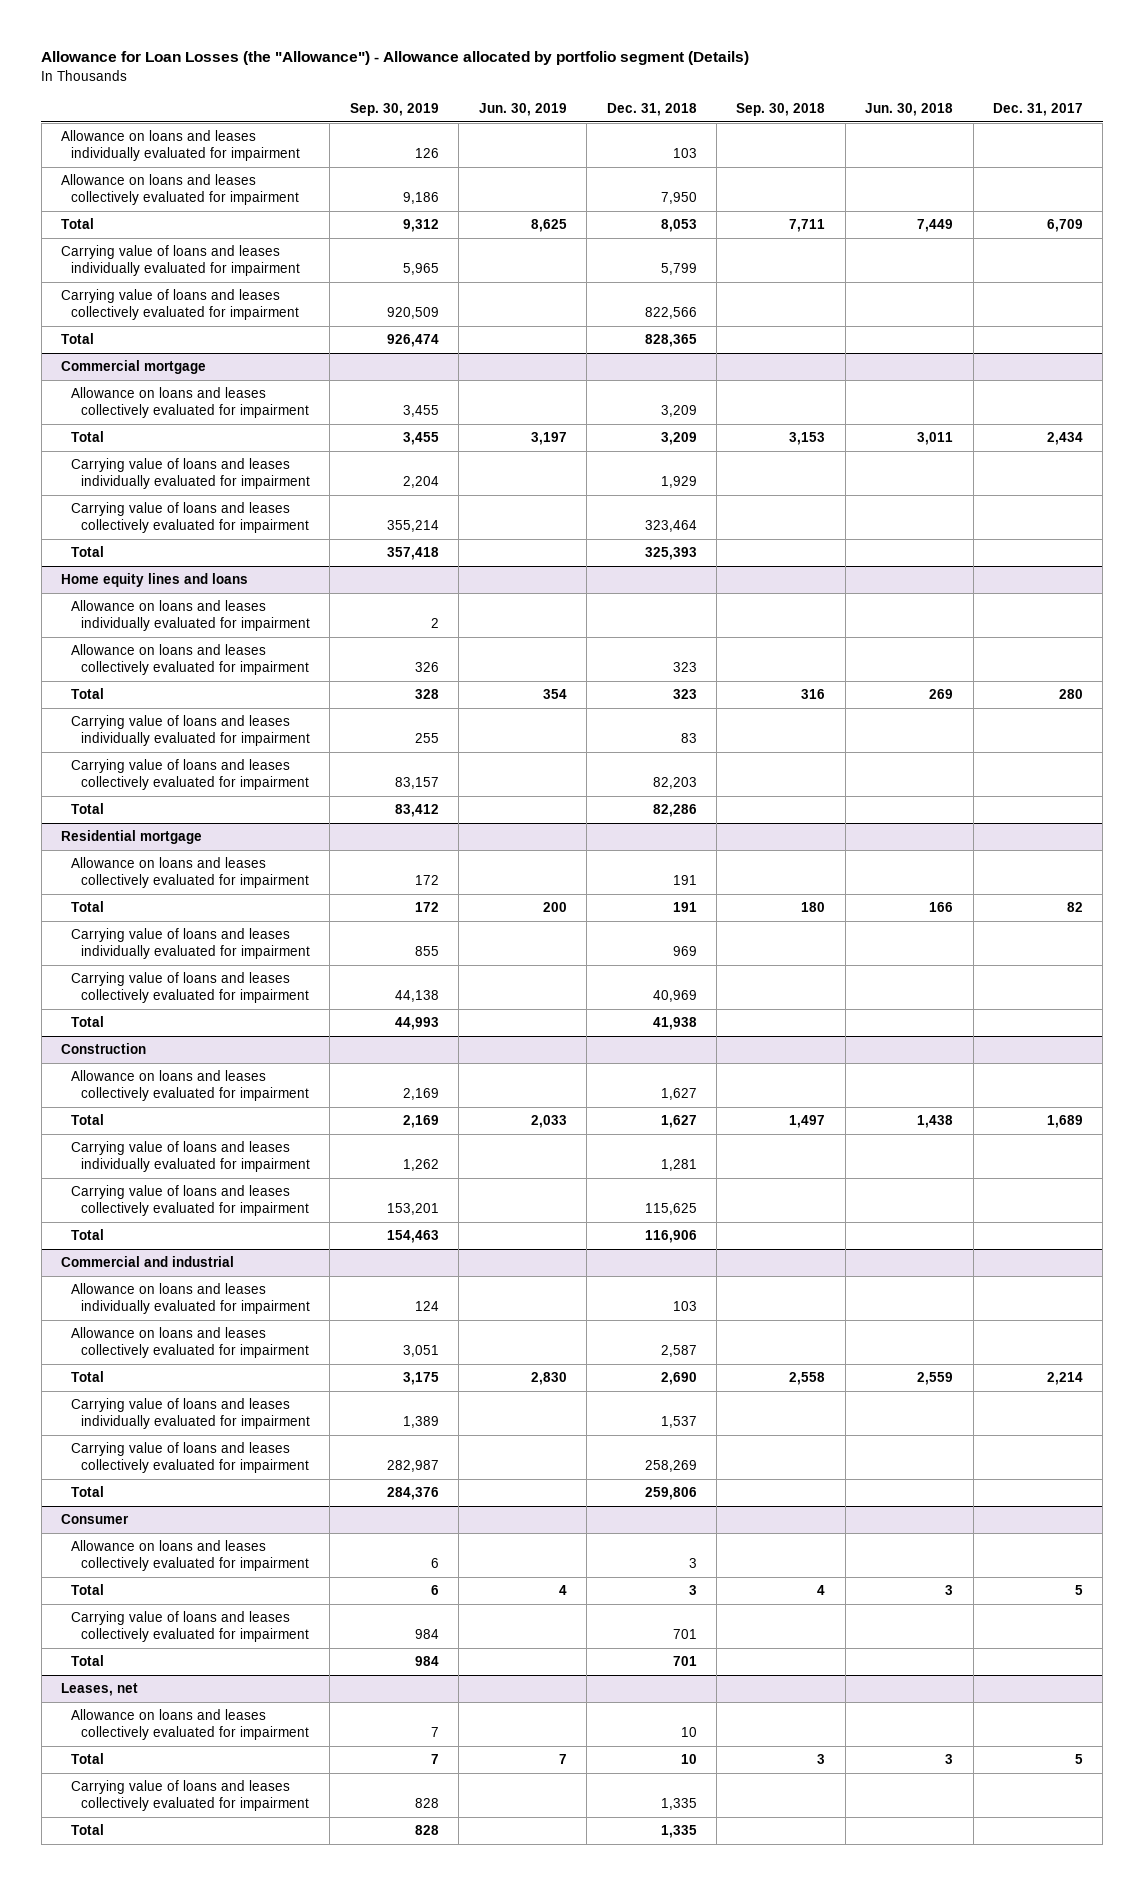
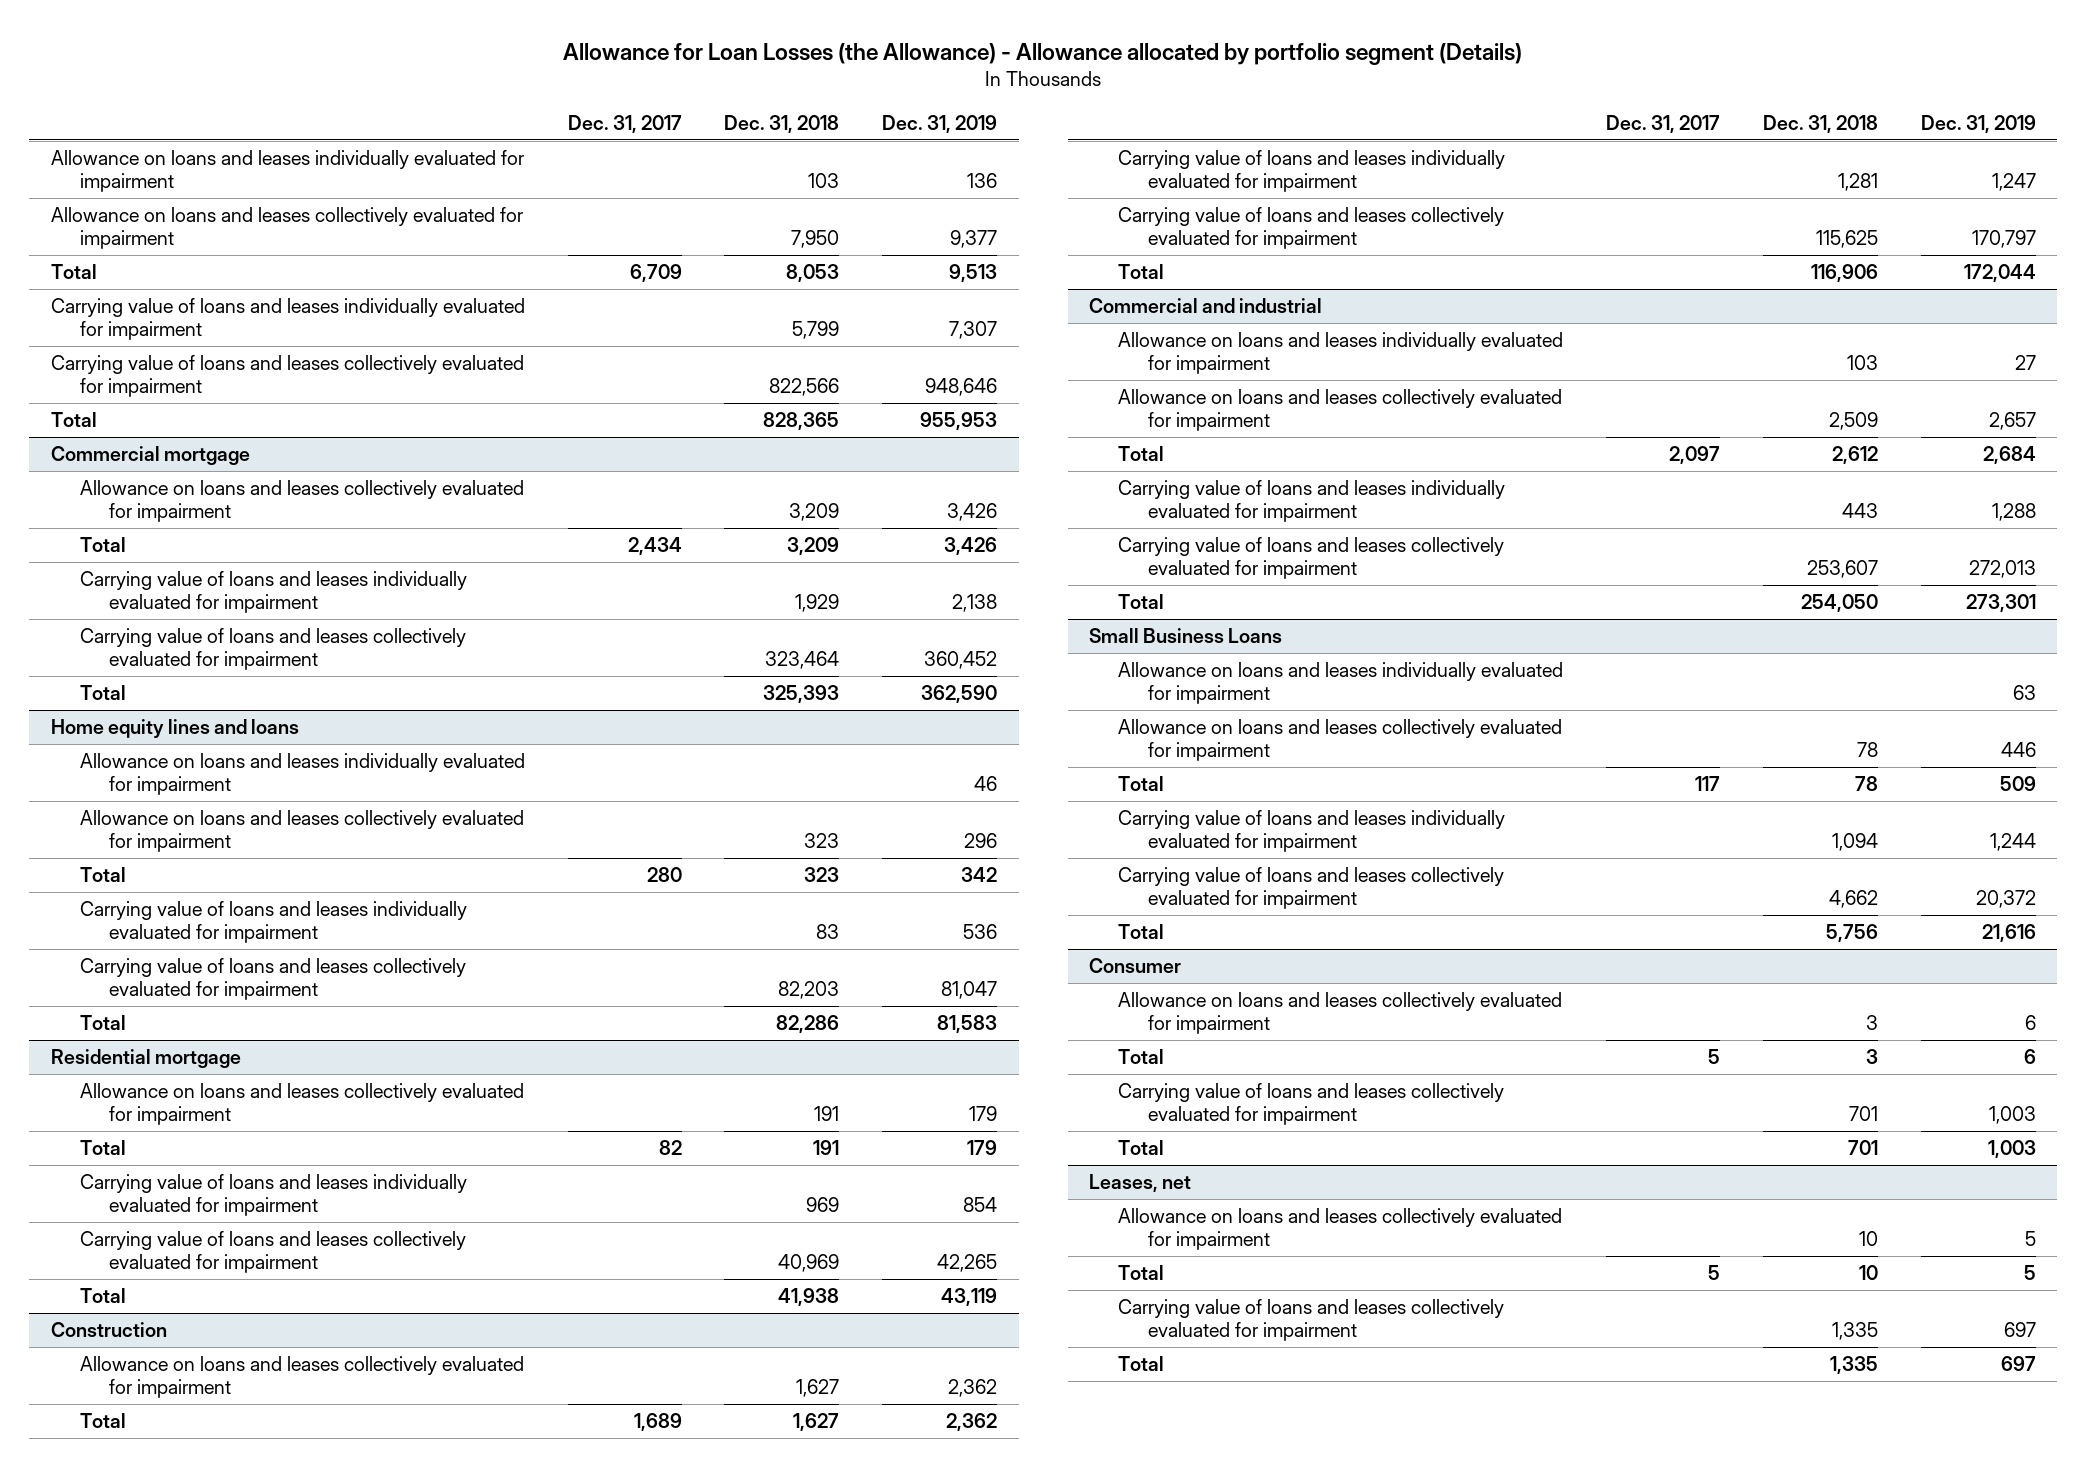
- Allowance for Loan Losses (the "Allowance") - Allowance allocated by portfolio segment (Details)
+ Allowance for Loan Losses (the Allowance) - Allowance allocated by portfolio segment (Details)
- | Sep. 30, 2019 | Jun. 30, 2019 | Dec. 31, 2018 | Sep. 30, 2018 | Jun. 30, 2018 | Dec. 31, 2017
+ | Dec. 31, 2017 | Dec. 31, 2018 | Dec. 31, 2019
@ Commercial and industrial
- Allowance on loans and leases collectively evaluated for impairment | 3,051 | | 2,587 | | |
- Total | 3,175 | 2,830 | 2,690 | 2,558 | 2,559 | 2,214
- Carrying value of loans and leases individually evaluated for impairment | 1,389 | | 1,537 | | |
- Carrying value of loans and leases collectively evaluated for impairment | 282,987 | | 258,269 | | |
- Total | 284,376 | | 259,806 | | |
+ Allowance on loans and leases collectively evaluated for impairment | | 2,509 | 2,657
+ Total | 2,097 | 2,612 | 2,684
+ Carrying value of loans and leases individually evaluated for impairment | | 443 | 1,288
+ Carrying value of loans and leases collectively evaluated for impairment | | 253,607 | 272,013
+ Total | | 254,050 | 273,301
+ Small Business Loans
+ Allowance on loans and leases individually evaluated for impairment | | | 63
+ Allowance on loans and leases collectively evaluated for impairment | | 78 | 446
+ Total | 117 | 78 | 509
+ Carrying value of loans and leases individually evaluated for impairment | | 1,094 | 1,244
+ Carrying value of loans and leases collectively evaluated for impairment | | 4,662 | 20,372
+ Total | | 5,756 | 21,616

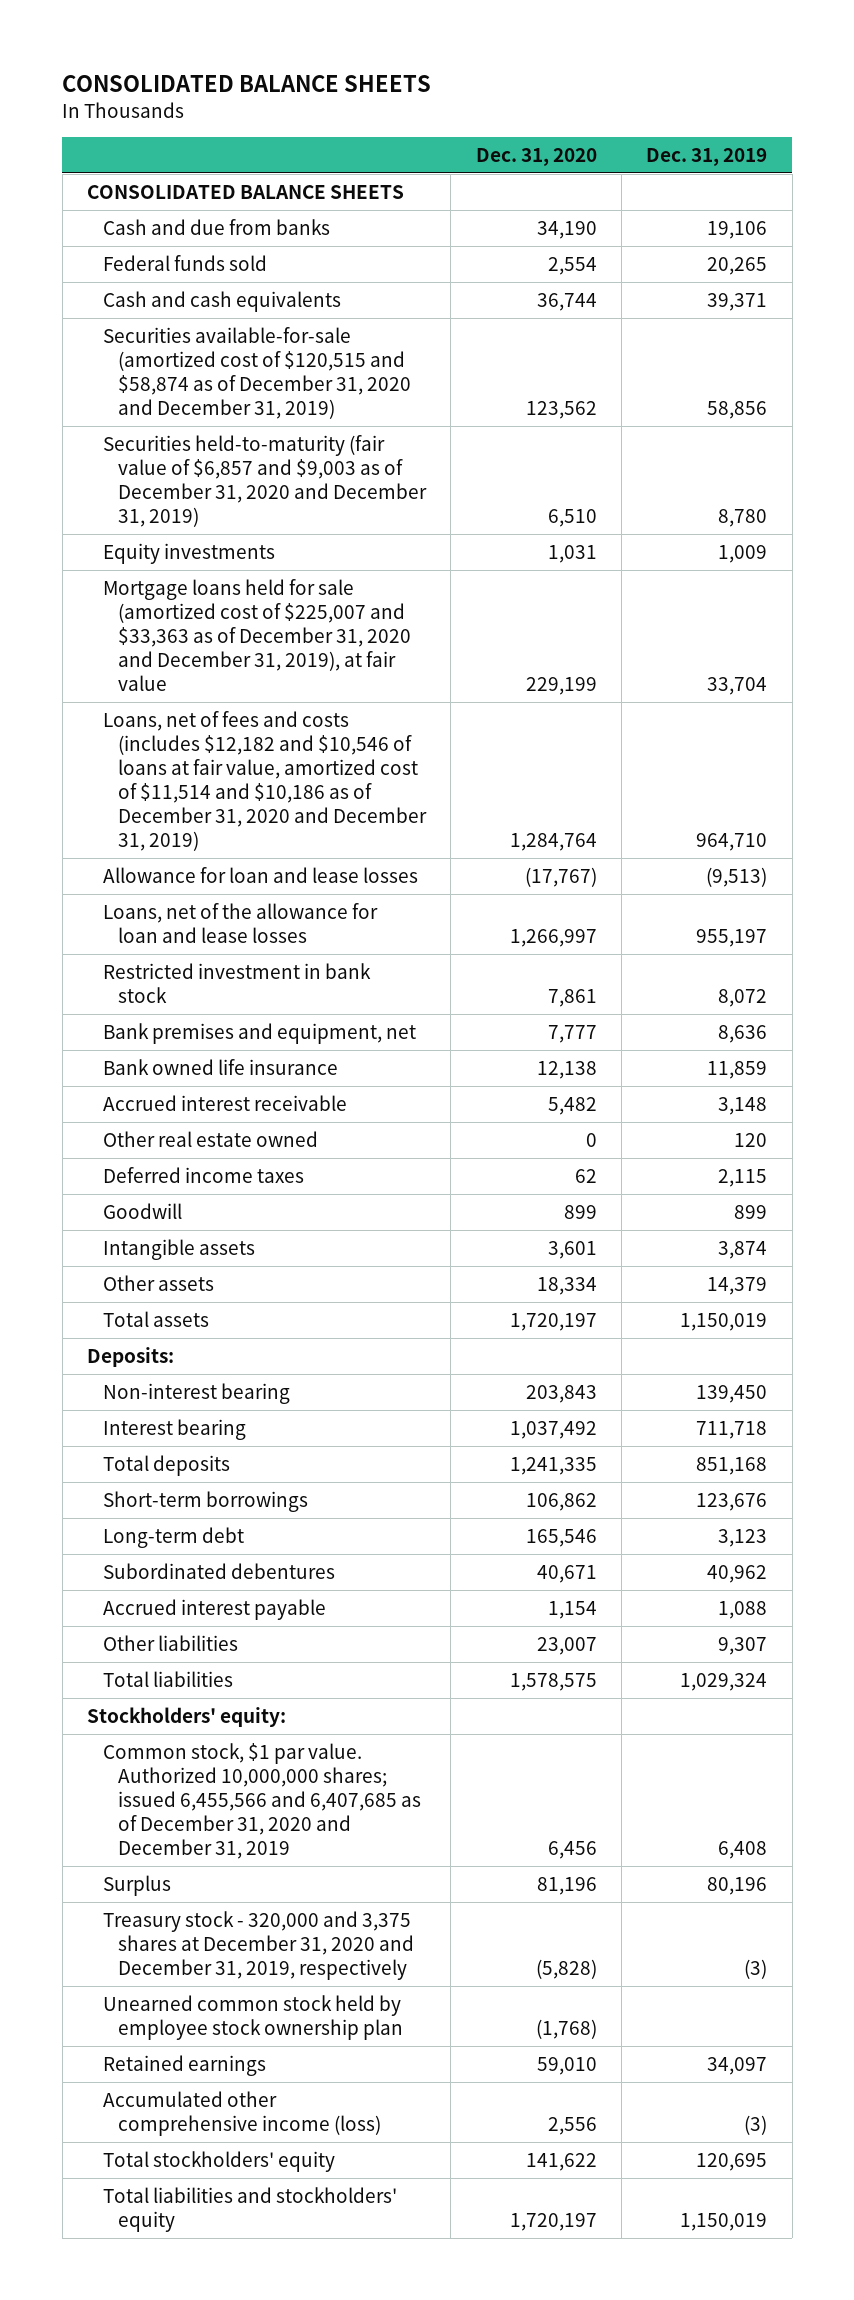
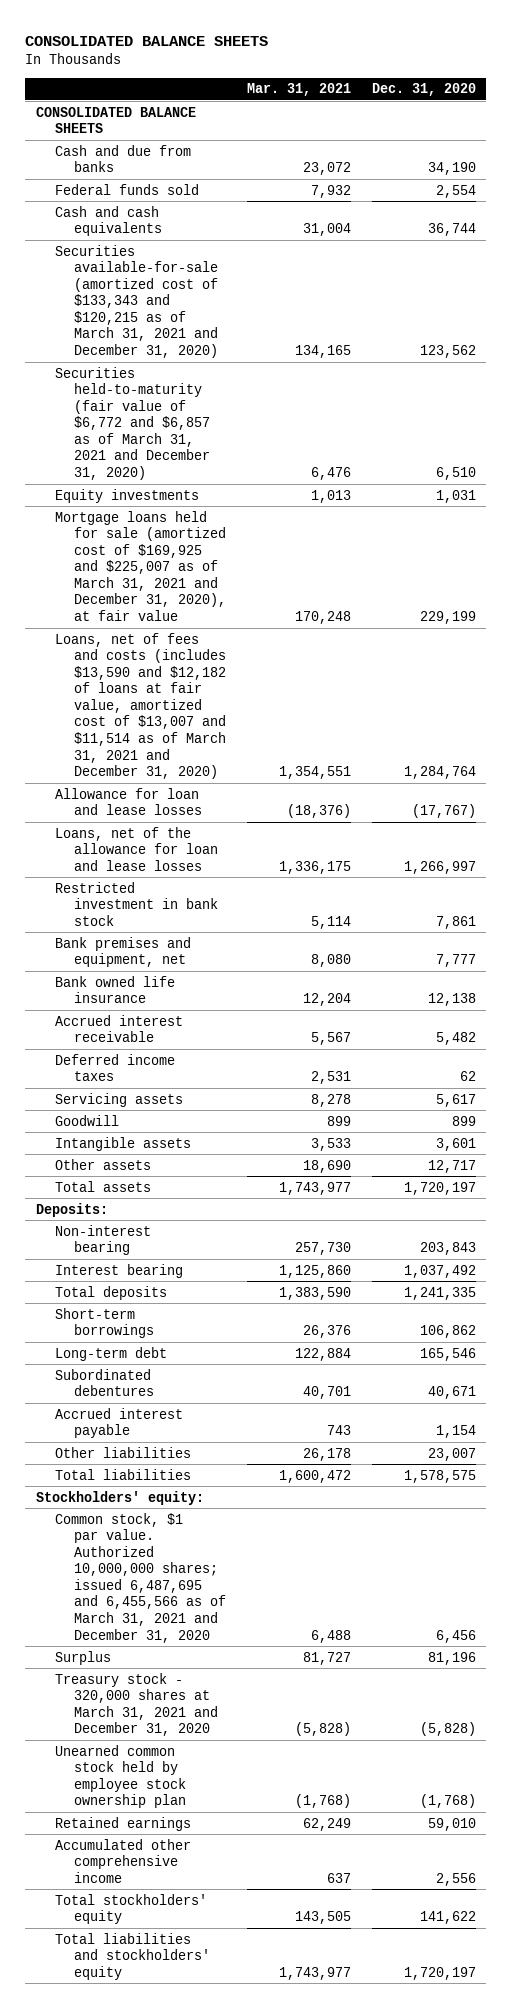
- | Dec. 31, 2020 | Dec. 31, 2019
+ | Mar. 31, 2021 | Dec. 31, 2020
- Securities available-for-sale (amortized cost of $120,515 and $58,874 as of December 31, 2020 and December 31, 2019) | 123,562 | 58,856
- Securities held-to-maturity (fair value of $6,857 and $9,003 as of December 31, 2020 and December 31, 2019) | 6,510 | 8,780
+ Securities available-for-sale (amortized cost of $133,343 and $120,215 as of March 31, 2021 and December 31, 2020) | 134,165 | 123,562
+ Securities held-to-maturity (fair value of $6,772 and $6,857 as of March 31, 2021 and December 31, 2020) | 6,476 | 6,510
- Mortgage loans held for sale (amortized cost of $225,007 and $33,363 as of December 31, 2020 and December 31, 2019), at fair value | 229,199 | 33,704
- Loans, net of fees and costs (includes $12,182 and $10,546 of loans at fair value, amortized cost of $11,514 and $10,186 as of December 31, 2020 and December 31, 2019) | 1,284,764 | 964,710
+ Mortgage loans held for sale (amortized cost of $169,925 and $225,007 as of March 31, 2021 and December 31, 2020), at fair value | 170,248 | 229,199
+ Loans, net of fees and costs (includes $13,590 and $12,182 of loans at fair value, amortized cost of $13,007 and $11,514 as of March 31, 2021 and December 31, 2020) | 1,354,551 | 1,284,764
- Other real estate owned | 0 | 120
+ Servicing assets | 8,278 | 5,617
- Other assets | 18,334 | 14,379
+ Other assets | 18,690 | 12,717
- Common stock, $1 par value. Authorized 10,000,000 shares; issued 6,455,566 and 6,407,685 as of December 31, 2020 and December 31, 2019 | 6,456 | 6,408
+ Common stock, $1 par value. Authorized 10,000,000 shares; issued 6,487,695 and 6,455,566 as of March 31, 2021 and December 31, 2020 | 6,488 | 6,456
- Treasury stock - 320,000 and 3,375 shares at December 31, 2020 and December 31, 2019, respectively | (5,828) | (3)
+ Treasury stock - 320,000 shares at March 31, 2021 and December 31, 2020 | (5,828) | (5,828)
- Accumulated other comprehensive income (loss) | 2,556 | (3)
+ Accumulated other comprehensive income | 637 | 2,556

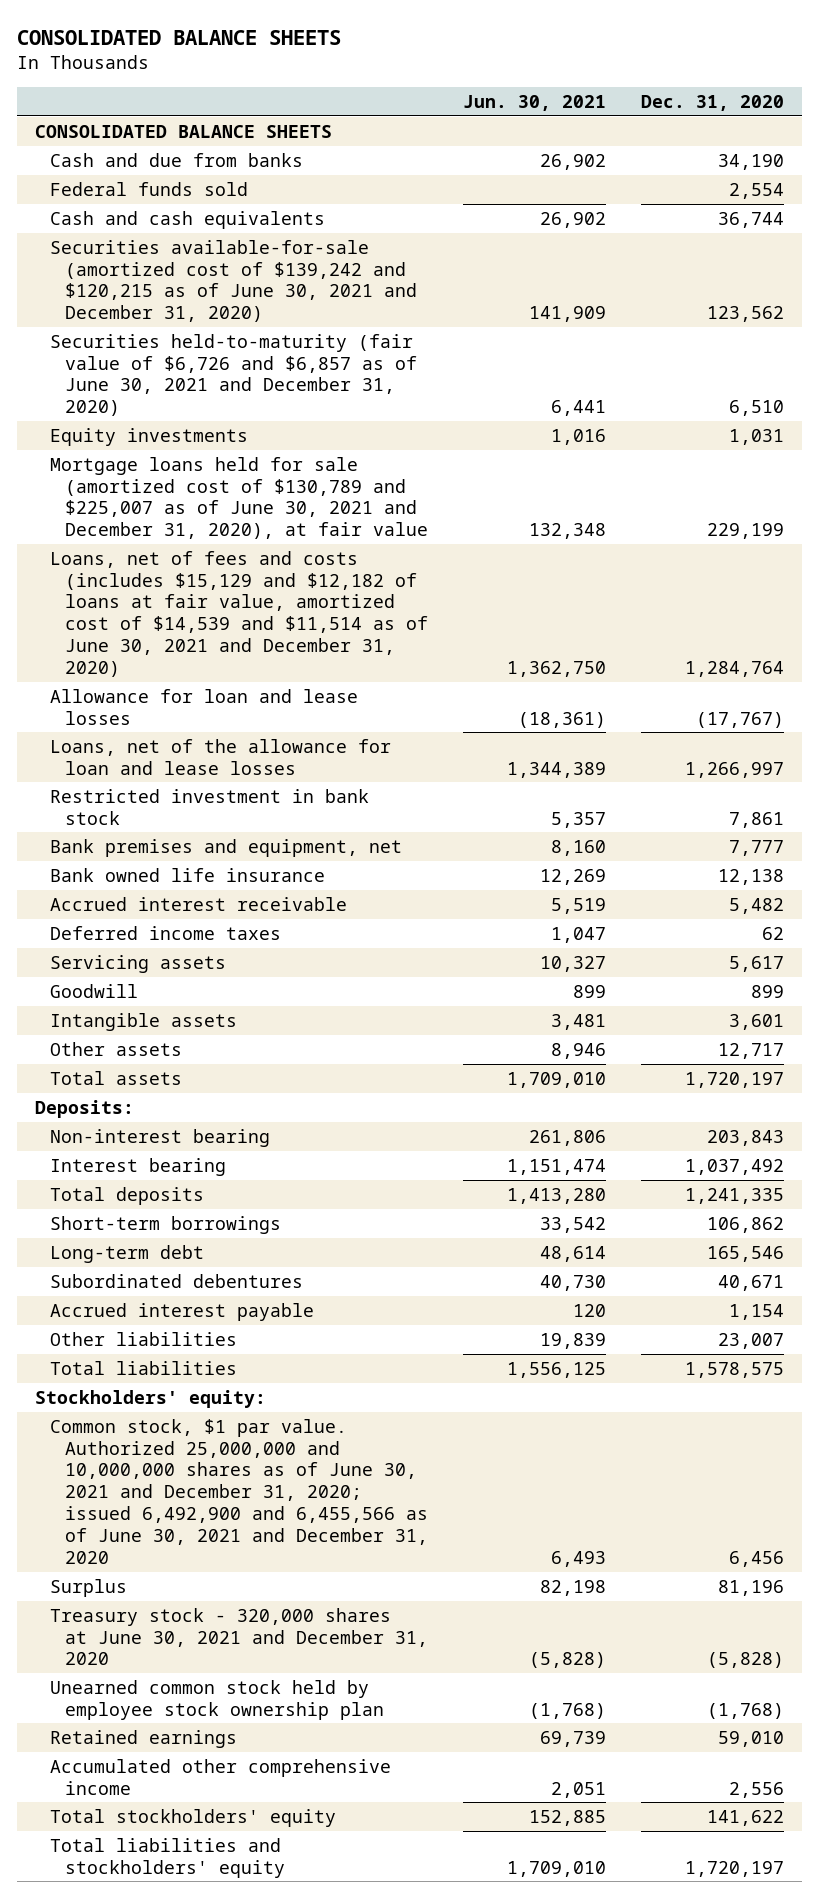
- | Mar. 31, 2021 | Dec. 31, 2020
+ | Jun. 30, 2021 | Dec. 31, 2020
- Securities available-for-sale (amortized cost of $133,343 and $120,215 as of March 31, 2021 and December 31, 2020) | 134,165 | 123,562
- Securities held-to-maturity (fair value of $6,772 and $6,857 as of March 31, 2021 and December 31, 2020) | 6,476 | 6,510
+ Securities available-for-sale (amortized cost of $139,242 and $120,215 as of June 30, 2021 and December 31, 2020) | 141,909 | 123,562
+ Securities held-to-maturity (fair value of $6,726 and $6,857 as of June 30, 2021 and December 31, 2020) | 6,441 | 6,510
- Mortgage loans held for sale (amortized cost of $169,925 and $225,007 as of March 31, 2021 and December 31, 2020), at fair value | 170,248 | 229,199
- Loans, net of fees and costs (includes $13,590 and $12,182 of loans at fair value, amortized cost of $13,007 and $11,514 as of March 31, 2021 and December 31, 2020) | 1,354,551 | 1,284,764
+ Mortgage loans held for sale (amortized cost of $130,789 and $225,007 as of June 30, 2021 and December 31, 2020), at fair value | 132,348 | 229,199
+ Loans, net of fees and costs (includes $15,129 and $12,182 of loans at fair value, amortized cost of $14,539 and $11,514 as of June 30, 2021 and December 31, 2020) | 1,362,750 | 1,284,764
- Common stock, $1 par value. Authorized 10,000,000 shares; issued 6,487,695 and 6,455,566 as of March 31, 2021 and December 31, 2020 | 6,488 | 6,456
+ Common stock, $1 par value. Authorized 25,000,000 and 10,000,000 shares as of June 30, 2021 and December 31, 2020; issued 6,492,900 and 6,455,566 as of June 30, 2021 and December 31, 2020 | 6,493 | 6,456
- Treasury stock - 320,000 shares at March 31, 2021 and December 31, 2020 | (5,828) | (5,828)
+ Treasury stock - 320,000 shares at June 30, 2021 and December 31, 2020 | (5,828) | (5,828)

